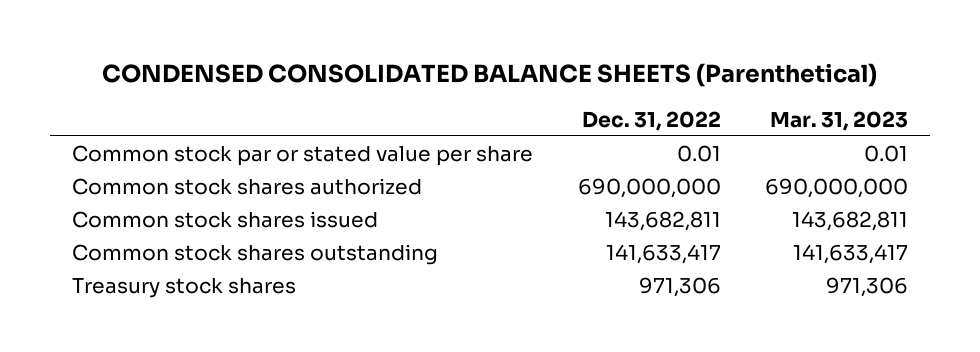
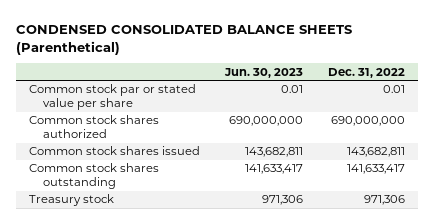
- | Dec. 31, 2022 | Mar. 31, 2023
+ | Jun. 30, 2023 | Dec. 31, 2022
- Treasury stock shares | 971,306 | 971,306
+ Treasury stock | 971,306 | 971,306

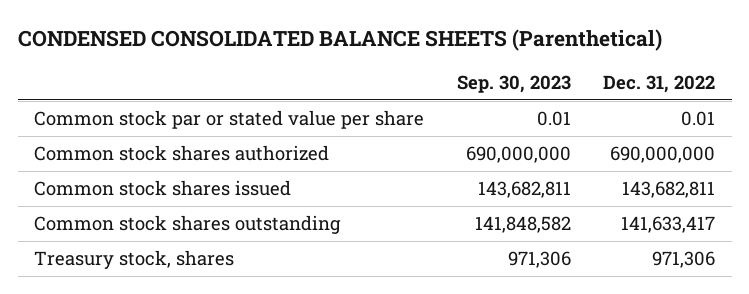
- | Jun. 30, 2023 | Dec. 31, 2022
+ | Sep. 30, 2023 | Dec. 31, 2022
- Treasury stock | 971,306 | 971,306
+ Treasury stock, shares | 971,306 | 971,306

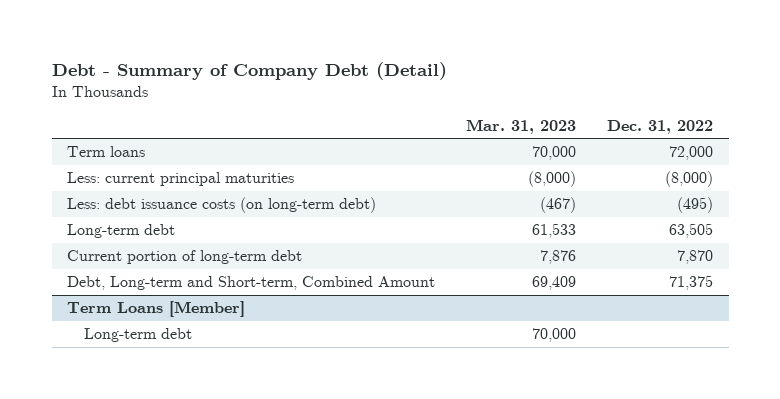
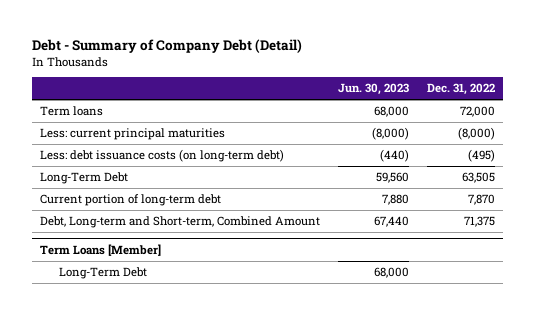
- | Mar. 31, 2023 | Dec. 31, 2022
+ | Jun. 30, 2023 | Dec. 31, 2022
- Long-term debt | 61,533 | 63,505
+ Long-Term Debt | 59,560 | 63,505
@ Term Loans [Member]
- Long-term debt | 70,000 |
+ Long-Term Debt | 68,000 |

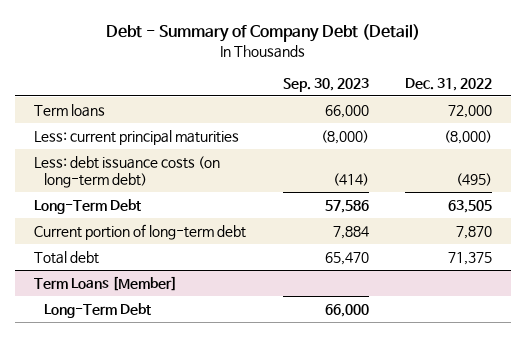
- | Jun. 30, 2023 | Dec. 31, 2022
+ | Sep. 30, 2023 | Dec. 31, 2022
- Debt, Long-term and Short-term, Combined Amount | 67,440 | 71,375
+ Total debt | 65,470 | 71,375

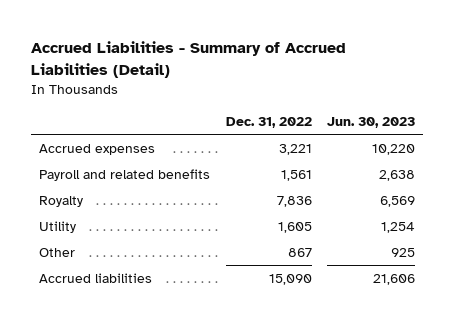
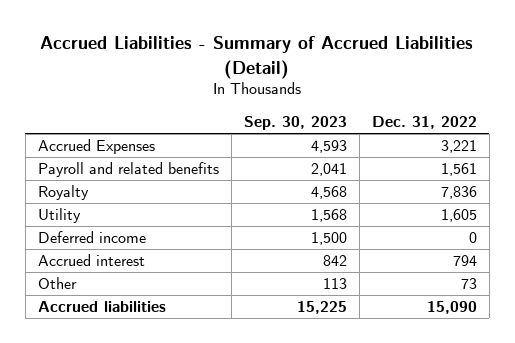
- | Dec. 31, 2022 | Jun. 30, 2023
+ | Sep. 30, 2023 | Dec. 31, 2022
- Accrued expenses | 3,221 | 10,220
+ Accrued Expenses | 4,593 | 3,221
- Other | 867 | 925
+ Deferred income | 1,500 | 0
+ Accrued interest | 842 | 794
+ Other | 113 | 73

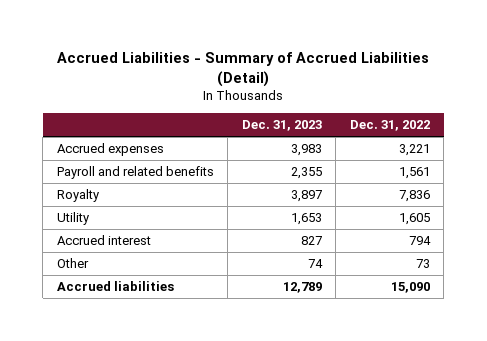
- | Sep. 30, 2023 | Dec. 31, 2022
+ | Dec. 31, 2023 | Dec. 31, 2022
- Accrued Expenses | 4,593 | 3,221
+ Accrued expenses | 3,983 | 3,221
- Deferred income | 1,500 | 0

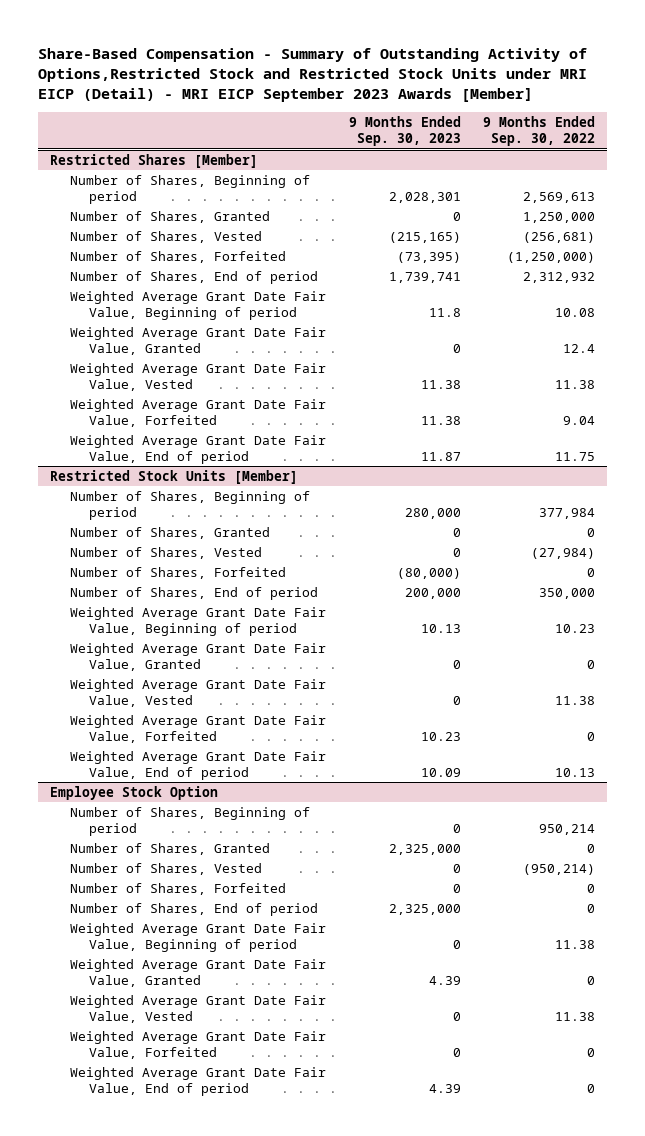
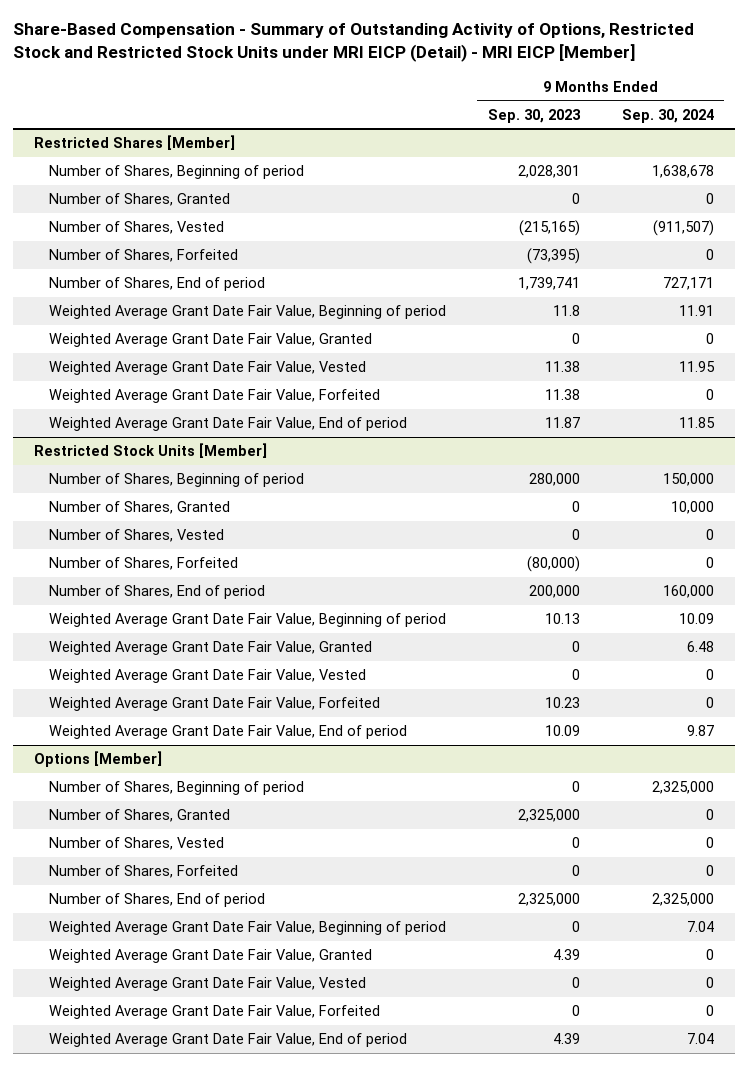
- Share-Based Compensation - Summary of Outstanding Activity of Options,Restricted Stock and Restricted Stock Units under MRI EICP (Detail) - MRI EICP September 2023 Awards [Member]
+ Share-Based Compensation - Summary of Outstanding Activity of Options, Restricted Stock and Restricted Stock Units under MRI EICP (Detail) - MRI EICP [Member]
- | 9 Months Ended Sep. 30, 2023 | 9 Months Ended Sep. 30, 2022
+ | 9 Months Ended Sep. 30, 2023 | 9 Months Ended Sep. 30, 2024
- Employee Stock Option
+ Options [Member]

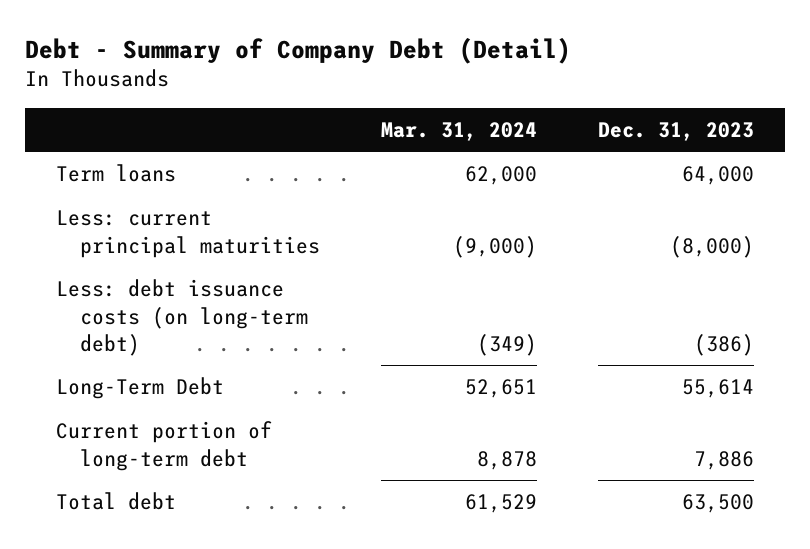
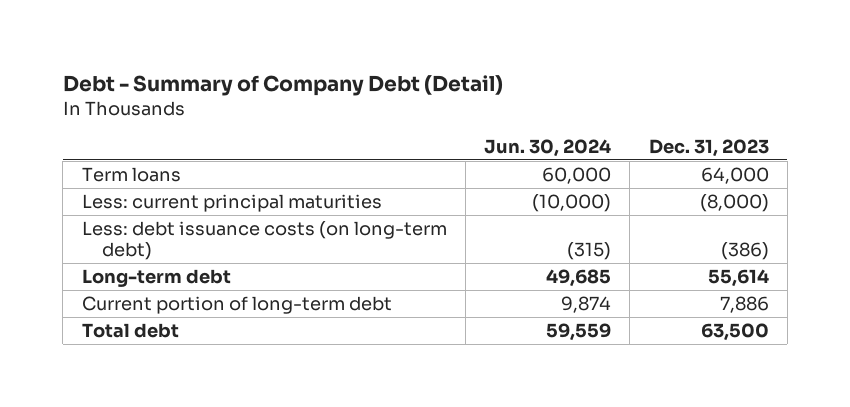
- | Mar. 31, 2024 | Dec. 31, 2023
+ | Jun. 30, 2024 | Dec. 31, 2023
- Long-Term Debt | 52,651 | 55,614
+ Long-term debt | 49,685 | 55,614

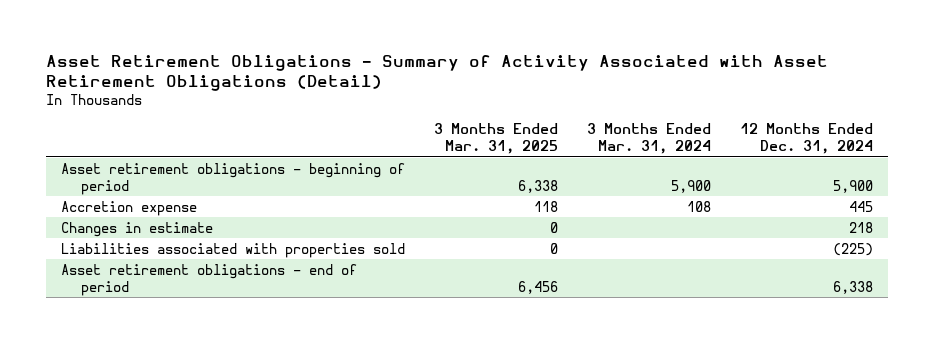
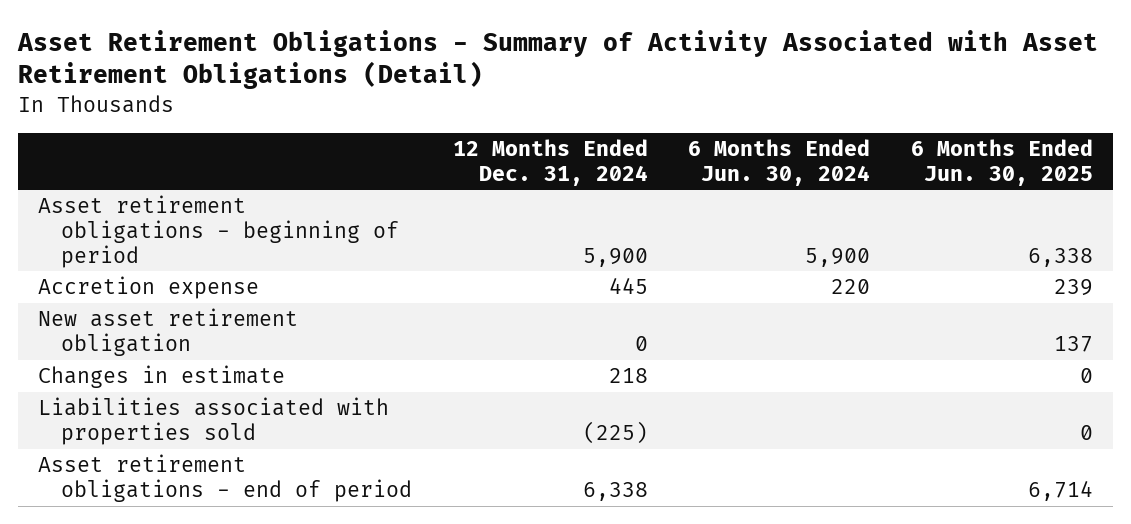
- | 3 Months Ended Mar. 31, 2025 | 3 Months Ended Mar. 31, 2024 | 12 Months Ended Dec. 31, 2024
+ | 12 Months Ended Dec. 31, 2024 | 6 Months Ended Jun. 30, 2024 | 6 Months Ended Jun. 30, 2025
+ New asset retirement obligation | 0 | | 137

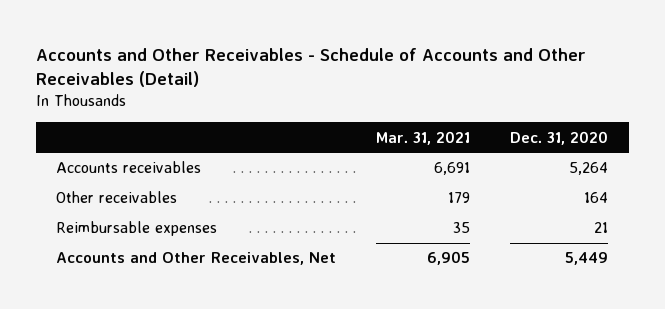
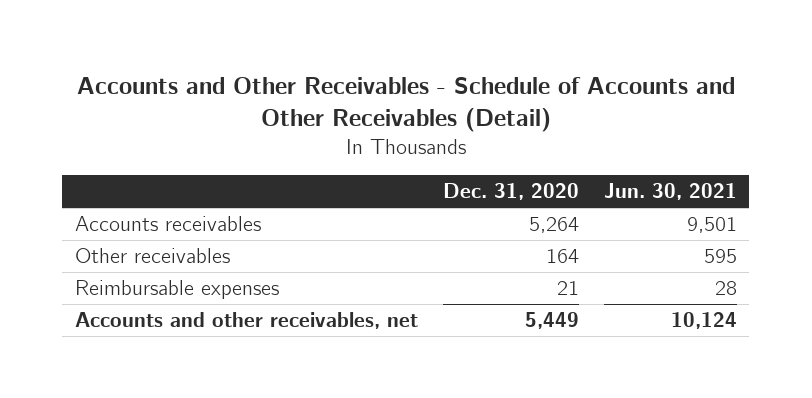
- | Mar. 31, 2021 | Dec. 31, 2020
+ | Dec. 31, 2020 | Jun. 30, 2021
- Accounts and Other Receivables, Net | 6,905 | 5,449
+ Accounts and other receivables, net | 5,449 | 10,124

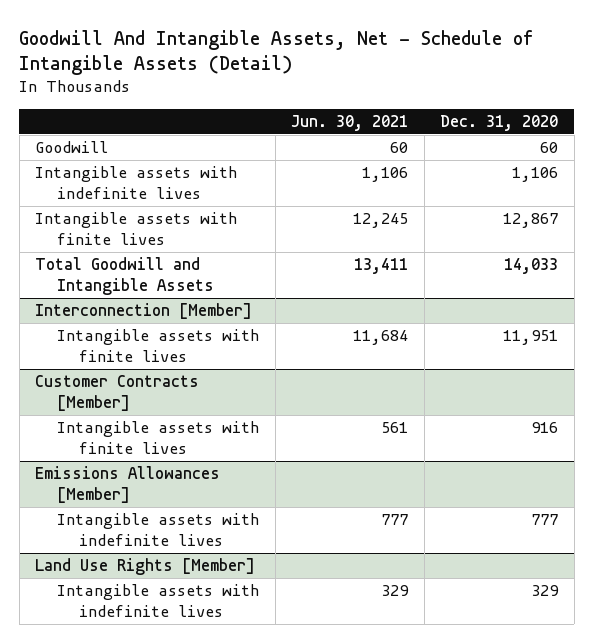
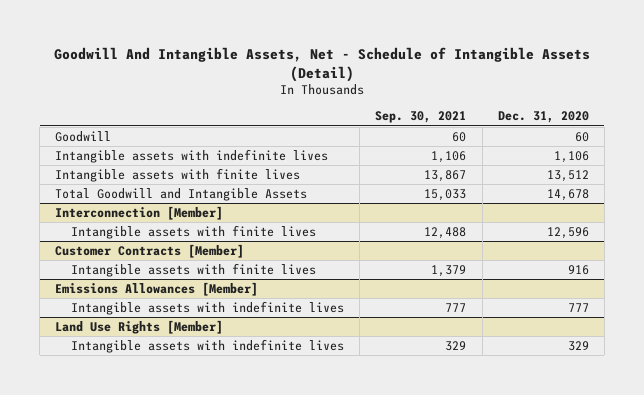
- | Jun. 30, 2021 | Dec. 31, 2020
+ | Sep. 30, 2021 | Dec. 31, 2020
- Intangible assets with finite lives | 12,245 | 12,867
- Total Goodwill and Intangible Assets | 13,411 | 14,033
+ Intangible assets with finite lives | 13,867 | 13,512
+ Total Goodwill and Intangible Assets | 15,033 | 14,678
@ Interconnection [Member]
- Intangible assets with finite lives | 11,684 | 11,951
+ Intangible assets with finite lives | 12,488 | 12,596

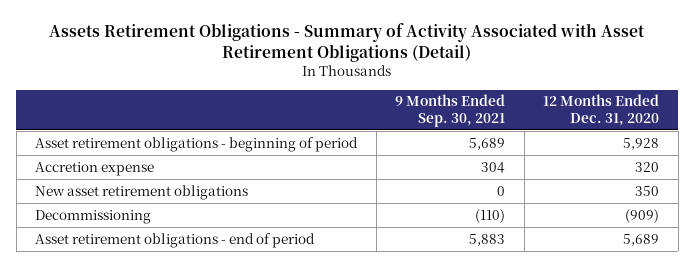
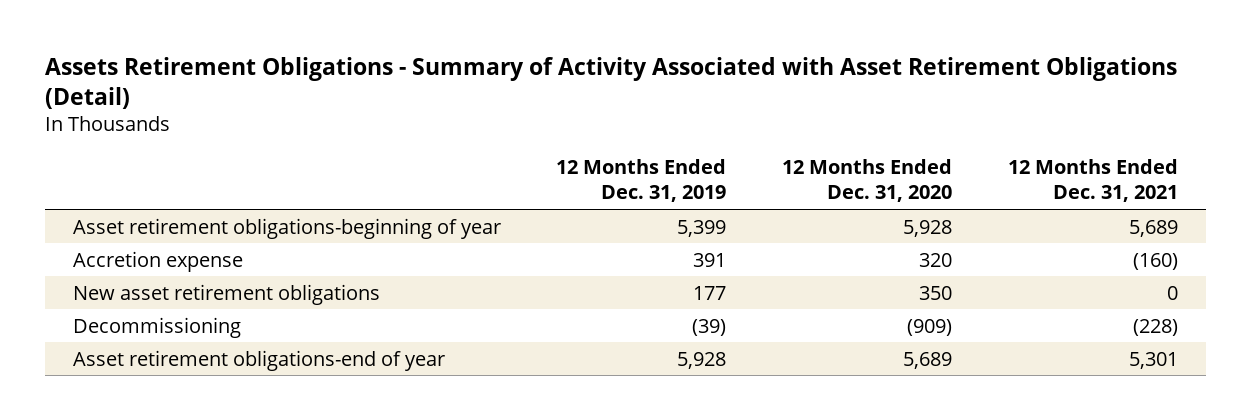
- | 9 Months Ended Sep. 30, 2021 | 12 Months Ended Dec. 31, 2020
+ | 12 Months Ended Dec. 31, 2019 | 12 Months Ended Dec. 31, 2020 | 12 Months Ended Dec. 31, 2021
- Asset retirement obligations - beginning of period | 5,689 | 5,928
+ Asset retirement obligations-beginning of year | 5,399 | 5,928 | 5,689
- Asset retirement obligations - end of period | 5,883 | 5,689
+ Asset retirement obligations-end of year | 5,928 | 5,689 | 5,301

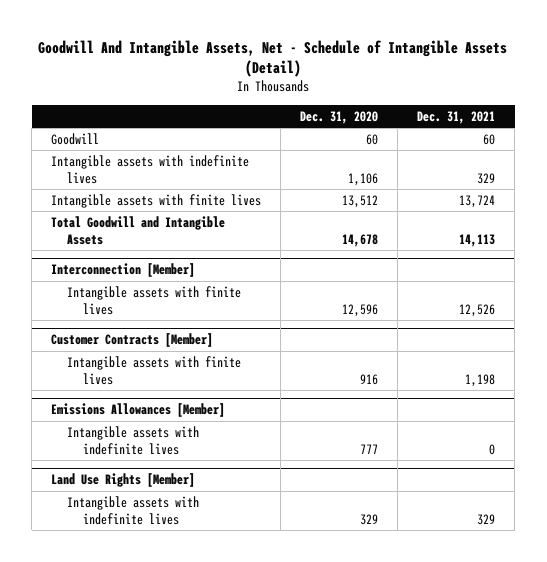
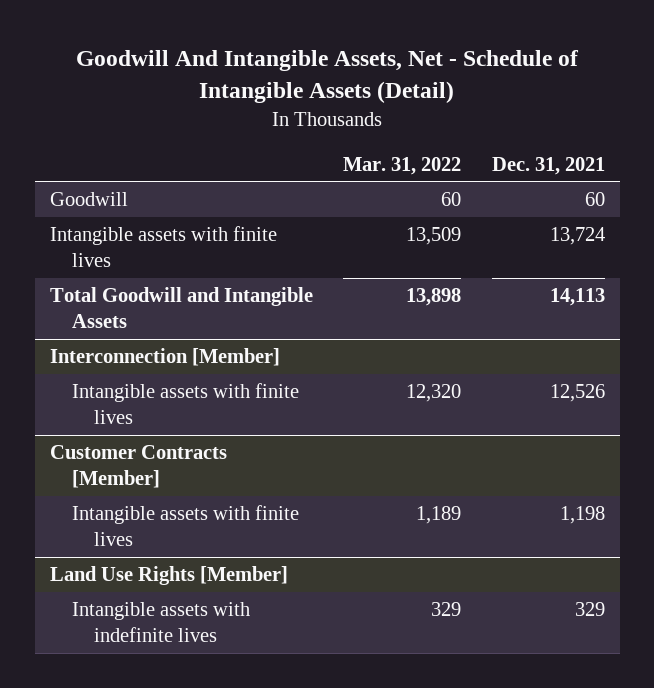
- | Dec. 31, 2020 | Dec. 31, 2021
+ | Mar. 31, 2022 | Dec. 31, 2021
- Intangible assets with indefinite lives | 1,106 | 329
- Emissions Allowances [Member]
- Intangible assets with indefinite lives | 777 | 0

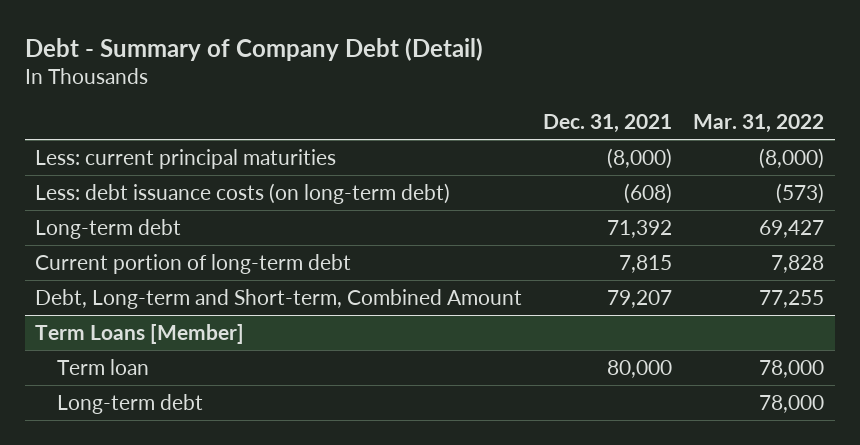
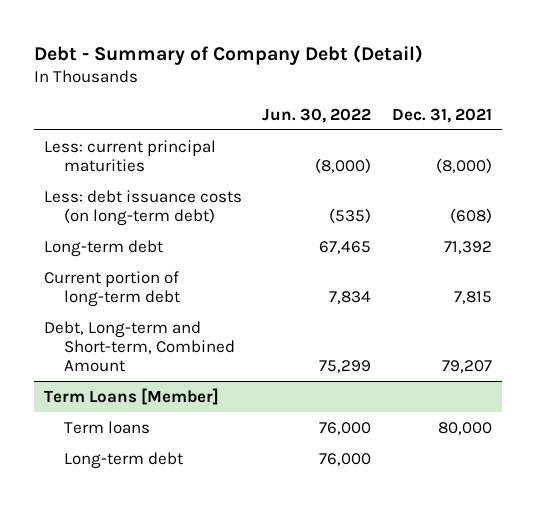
- | Dec. 31, 2021 | Mar. 31, 2022
+ | Jun. 30, 2022 | Dec. 31, 2021
@ Term Loans [Member]
- Term loan | 80,000 | 78,000
+ Term loans | 76,000 | 80,000

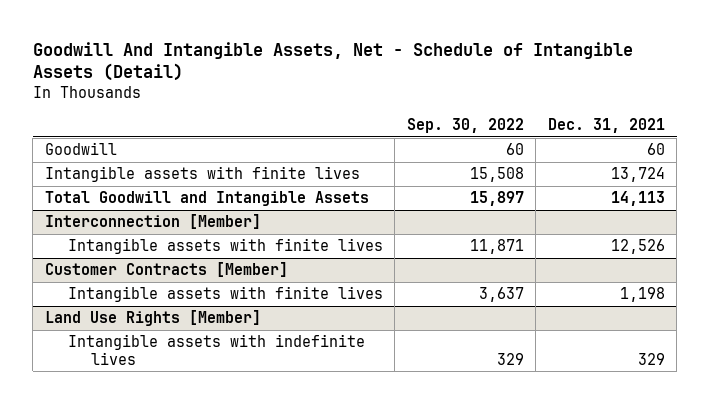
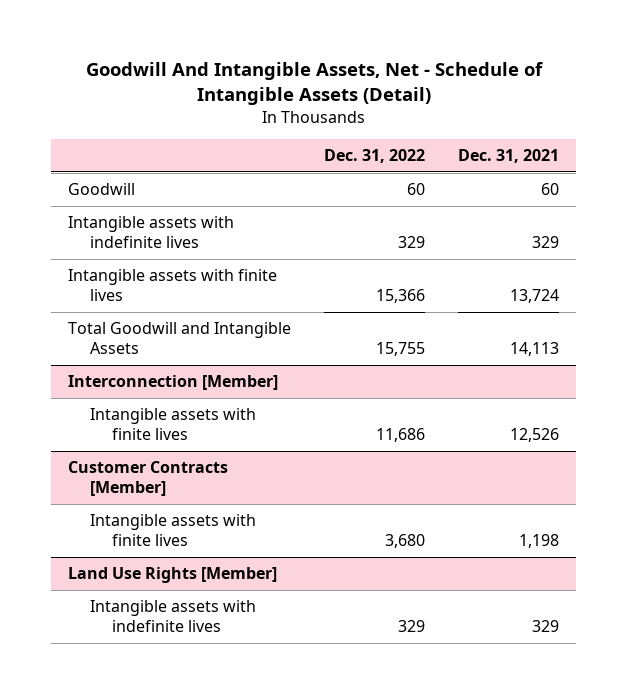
- | Sep. 30, 2022 | Dec. 31, 2021
+ | Dec. 31, 2022 | Dec. 31, 2021
+ Intangible assets with indefinite lives | 329 | 329

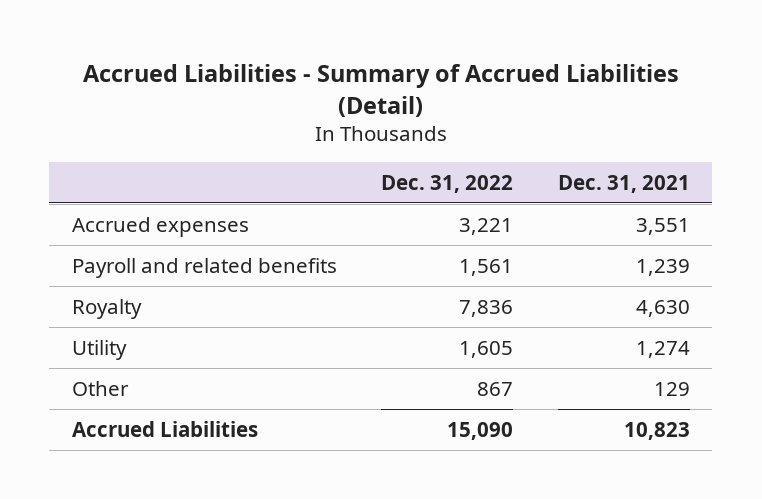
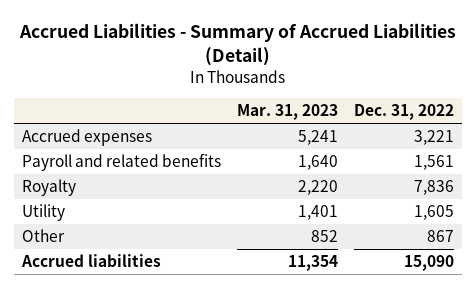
- | Dec. 31, 2022 | Dec. 31, 2021
+ | Mar. 31, 2023 | Dec. 31, 2022
- Accrued Liabilities | 15,090 | 10,823
+ Accrued liabilities | 11,354 | 15,090

